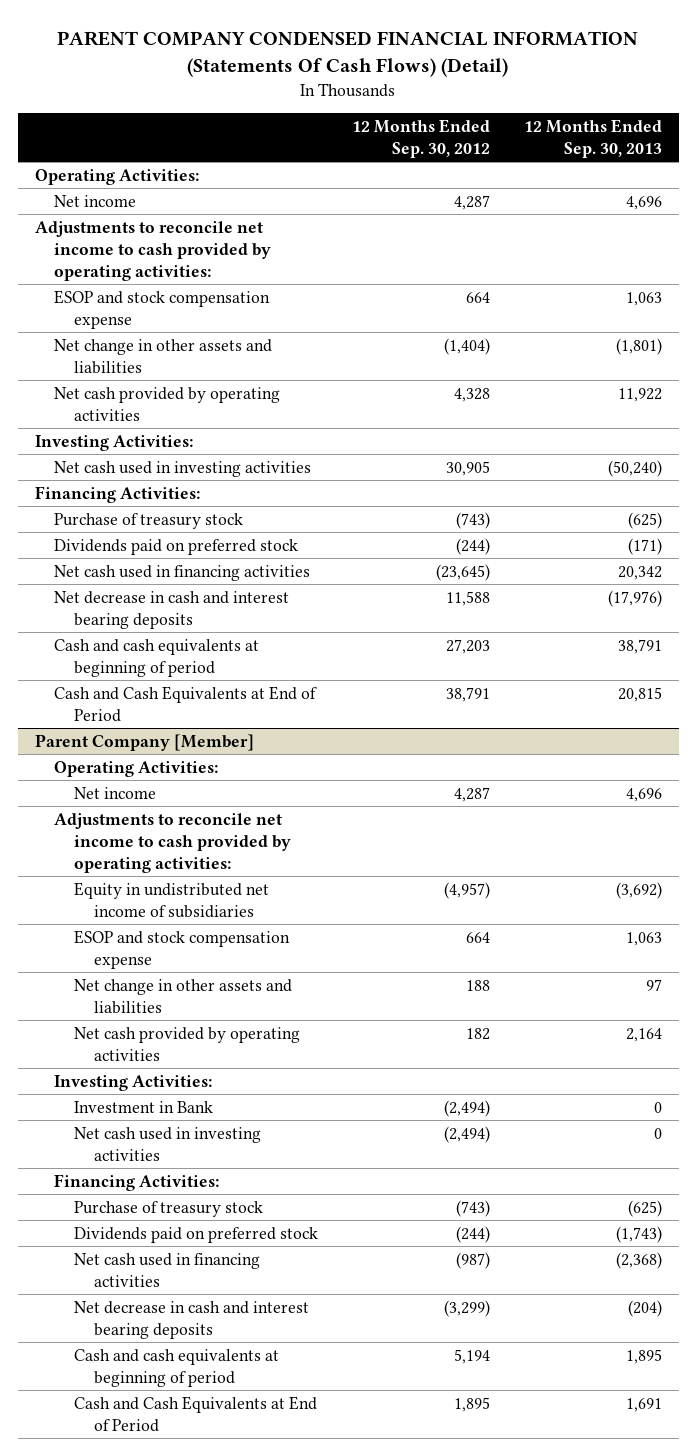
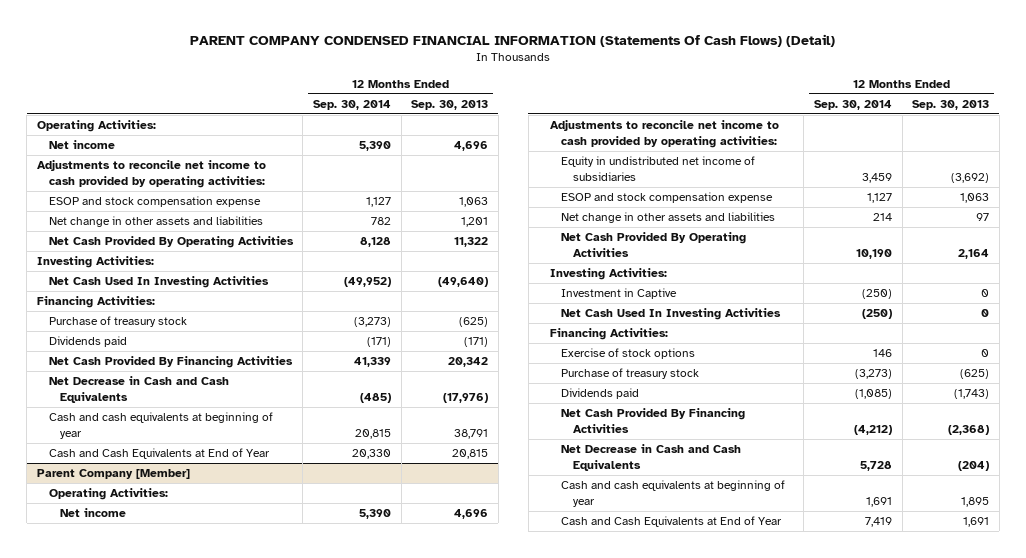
- | 12 Months Ended Sep. 30, 2012 | 12 Months Ended Sep. 30, 2013
+ | 12 Months Ended Sep. 30, 2014 | 12 Months Ended Sep. 30, 2013
- Net change in other assets and liabilities | (1,404) | (1,801)
- Net cash provided by operating activities | 4,328 | 11,922
+ Net change in other assets and liabilities | 782 | 1,201
+ Net Cash Provided By Operating Activities | 8,128 | 11,322
- Net cash used in investing activities | 30,905 | (50,240)
+ Net Cash Used In Investing Activities | (49,952) | (49,640)
- Dividends paid on preferred stock | (244) | (171)
- Net cash used in financing activities | (23,645) | 20,342
- Net decrease in cash and interest bearing deposits | 11,588 | (17,976)
- Cash and cash equivalents at beginning of period | 27,203 | 38,791
- Cash and Cash Equivalents at End of Period | 38,791 | 20,815
+ Dividends paid | (171) | (171)
+ Net Cash Provided By Financing Activities | 41,339 | 20,342
+ Net Decrease in Cash and Cash Equivalents | (485) | (17,976)
+ Cash and cash equivalents at beginning of year | 20,815 | 38,791
+ Cash and Cash Equivalents at End of Year | 20,330 | 20,815
@ Parent Company [Member]
- Net cash provided by operating activities | 182 | 2,164
+ Net Cash Provided By Operating Activities | 10,190 | 2,164
- Investment in Bank | (2,494) | 0
- Net cash used in investing activities | (2,494) | 0
+ Investment in Captive | (250) | 0
+ Net Cash Used In Investing Activities | (250) | 0
+ Exercise of stock options | 146 | 0
- Dividends paid on preferred stock | (244) | (1,743)
- Net cash used in financing activities | (987) | (2,368)
- Net decrease in cash and interest bearing deposits | (3,299) | (204)
- Cash and cash equivalents at beginning of period | 5,194 | 1,895
- Cash and Cash Equivalents at End of Period | 1,895 | 1,691
+ Dividends paid | (1,085) | (1,743)
+ Net Cash Provided By Financing Activities | (4,212) | (2,368)
+ Net Decrease in Cash and Cash Equivalents | 5,728 | (204)
+ Cash and cash equivalents at beginning of year | 1,691 | 1,895
+ Cash and Cash Equivalents at End of Year | 7,419 | 1,691

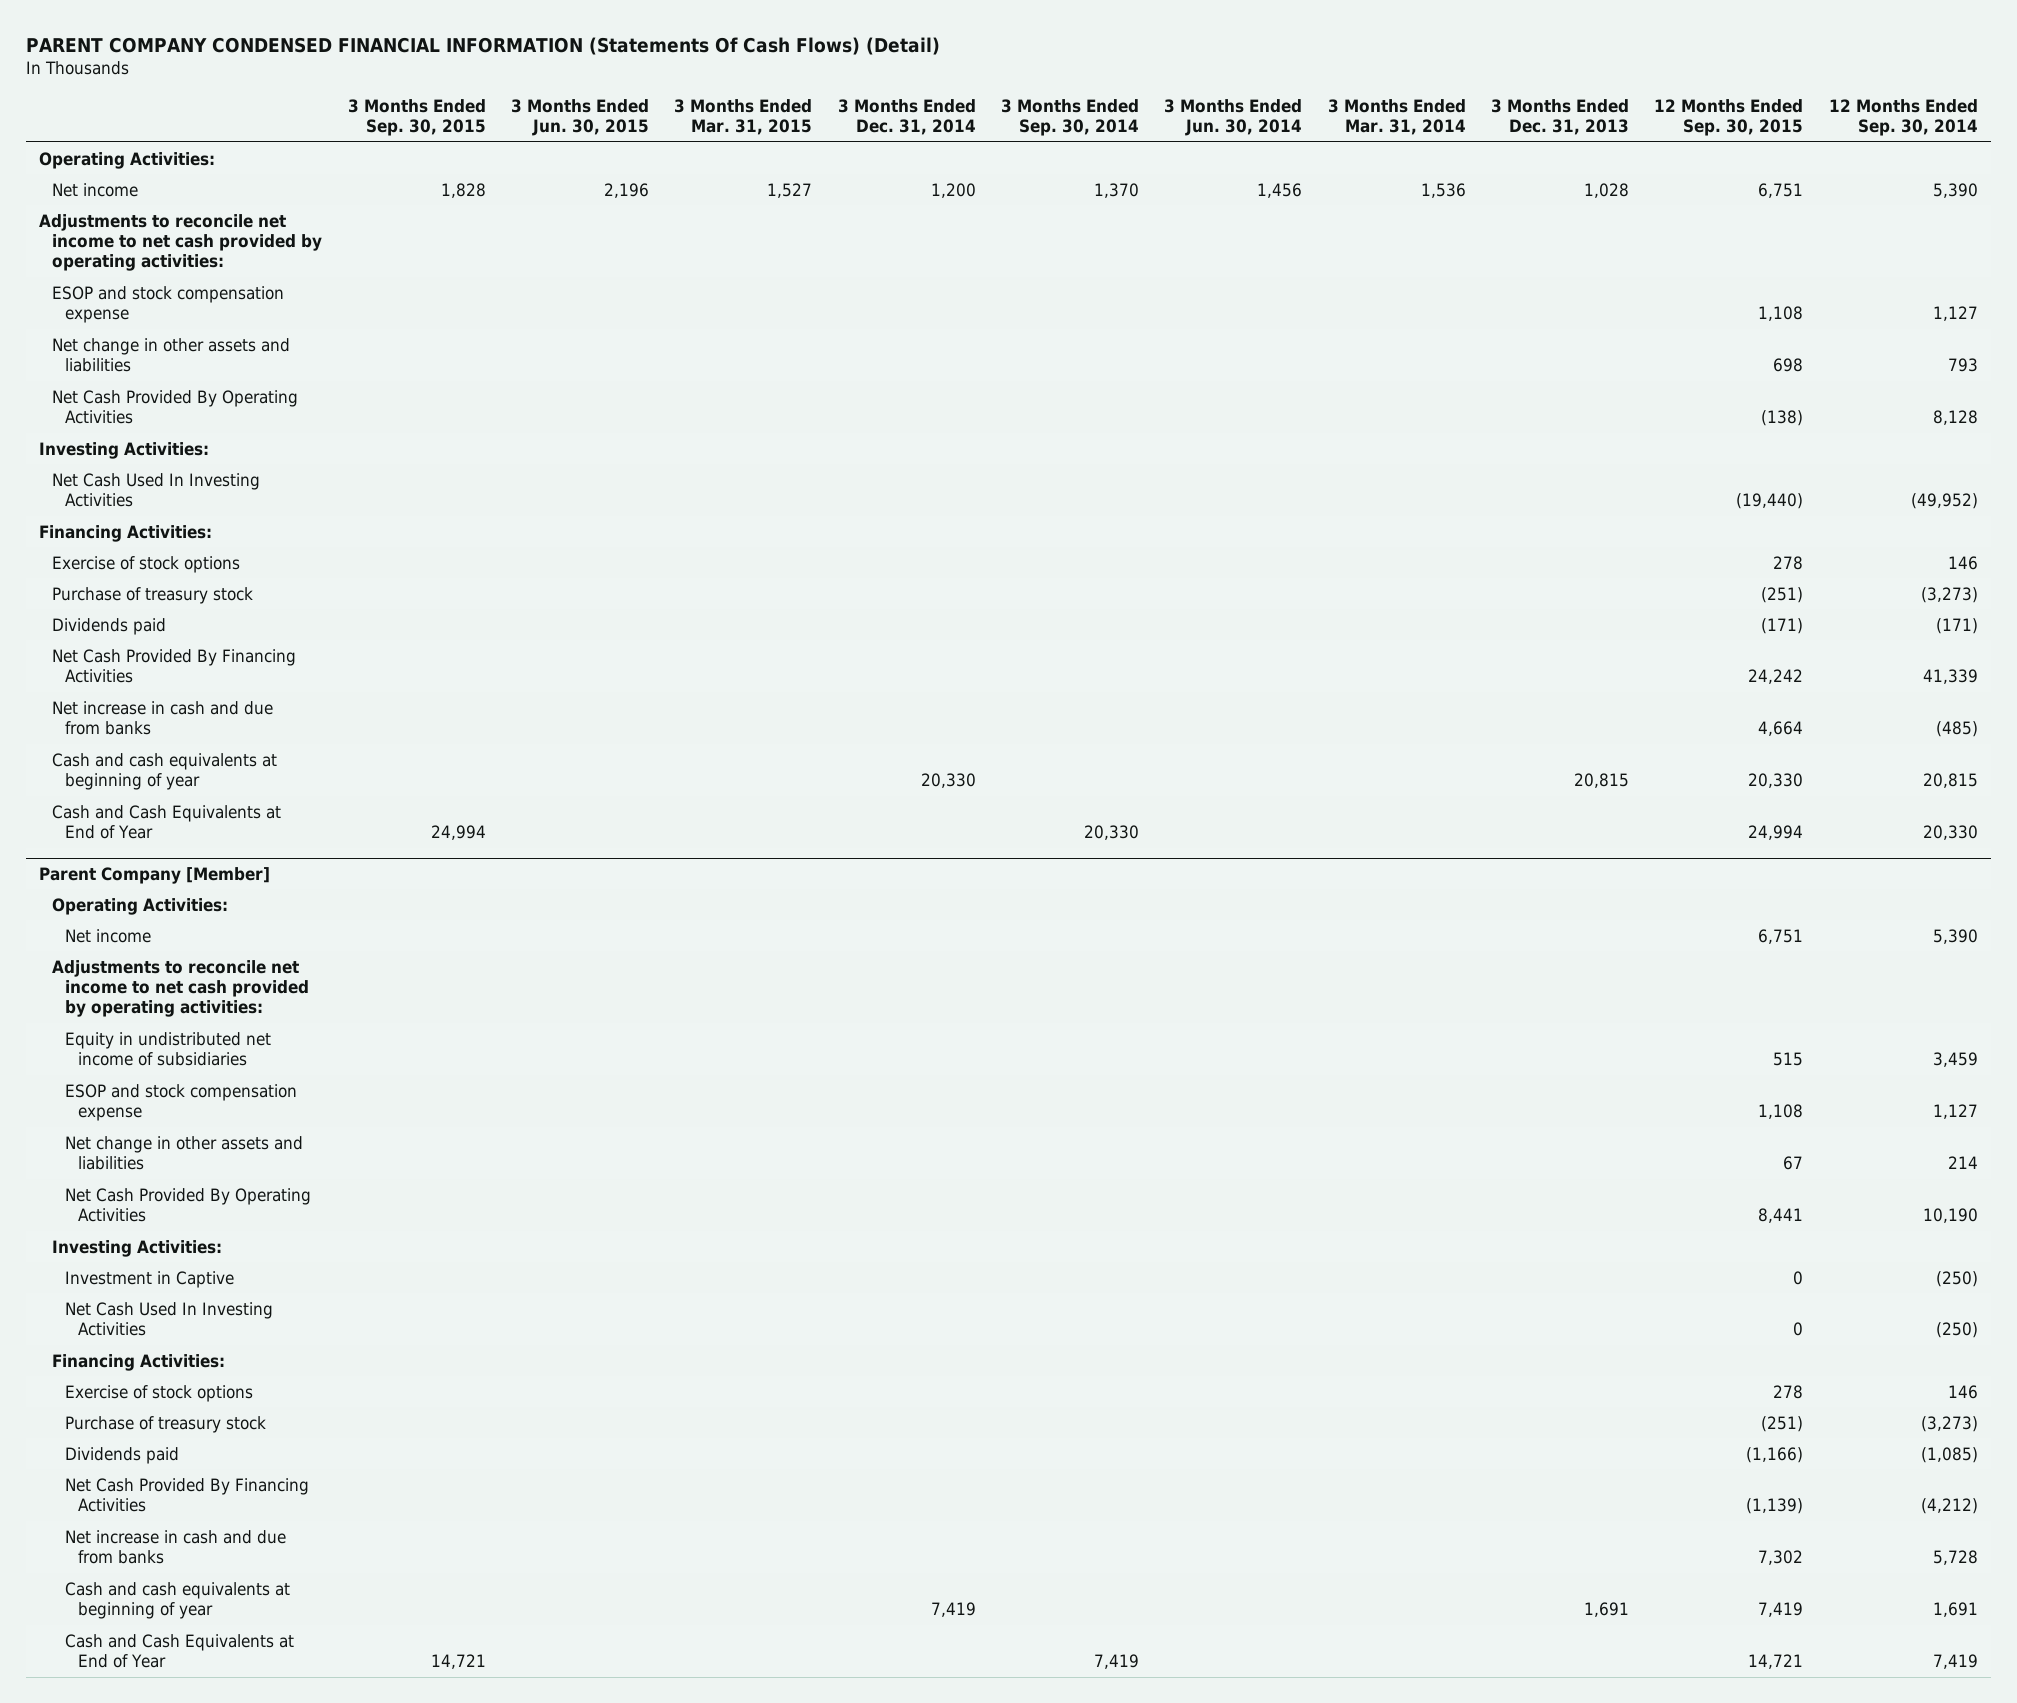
- | 12 Months Ended Sep. 30, 2014 | 12 Months Ended Sep. 30, 2013
+ | 3 Months Ended Sep. 30, 2015 | 3 Months Ended Jun. 30, 2015 | 3 Months Ended Mar. 31, 2015 | 3 Months Ended Dec. 31, 2014 | 3 Months Ended Sep. 30, 2014 | 3 Months Ended Jun. 30, 2014 | 3 Months Ended Mar. 31, 2014 | 3 Months Ended Dec. 31, 2013 | 12 Months Ended Sep. 30, 2015 | 12 Months Ended Sep. 30, 2014
- Adjustments to reconcile net income to cash provided by operating activities:
+ Adjustments to reconcile net income to net cash provided by operating activities:
- Net change in other assets and liabilities | 782 | 1,201
+ Net change in other assets and liabilities | | | | | | | | | 698 | 793
+ Exercise of stock options | | | | | | | | | 278 | 146
- Net Decrease in Cash and Cash Equivalents | (485) | (17,976)
+ Net increase in cash and due from banks | | | | | | | | | 4,664 | (485)
@ Parent Company [Member]
- Adjustments to reconcile net income to cash provided by operating activities:
+ Adjustments to reconcile net income to net cash provided by operating activities:
- Net Decrease in Cash and Cash Equivalents | 5,728 | (204)
+ Net increase in cash and due from banks | | | | | | | | | 7,302 | 5,728

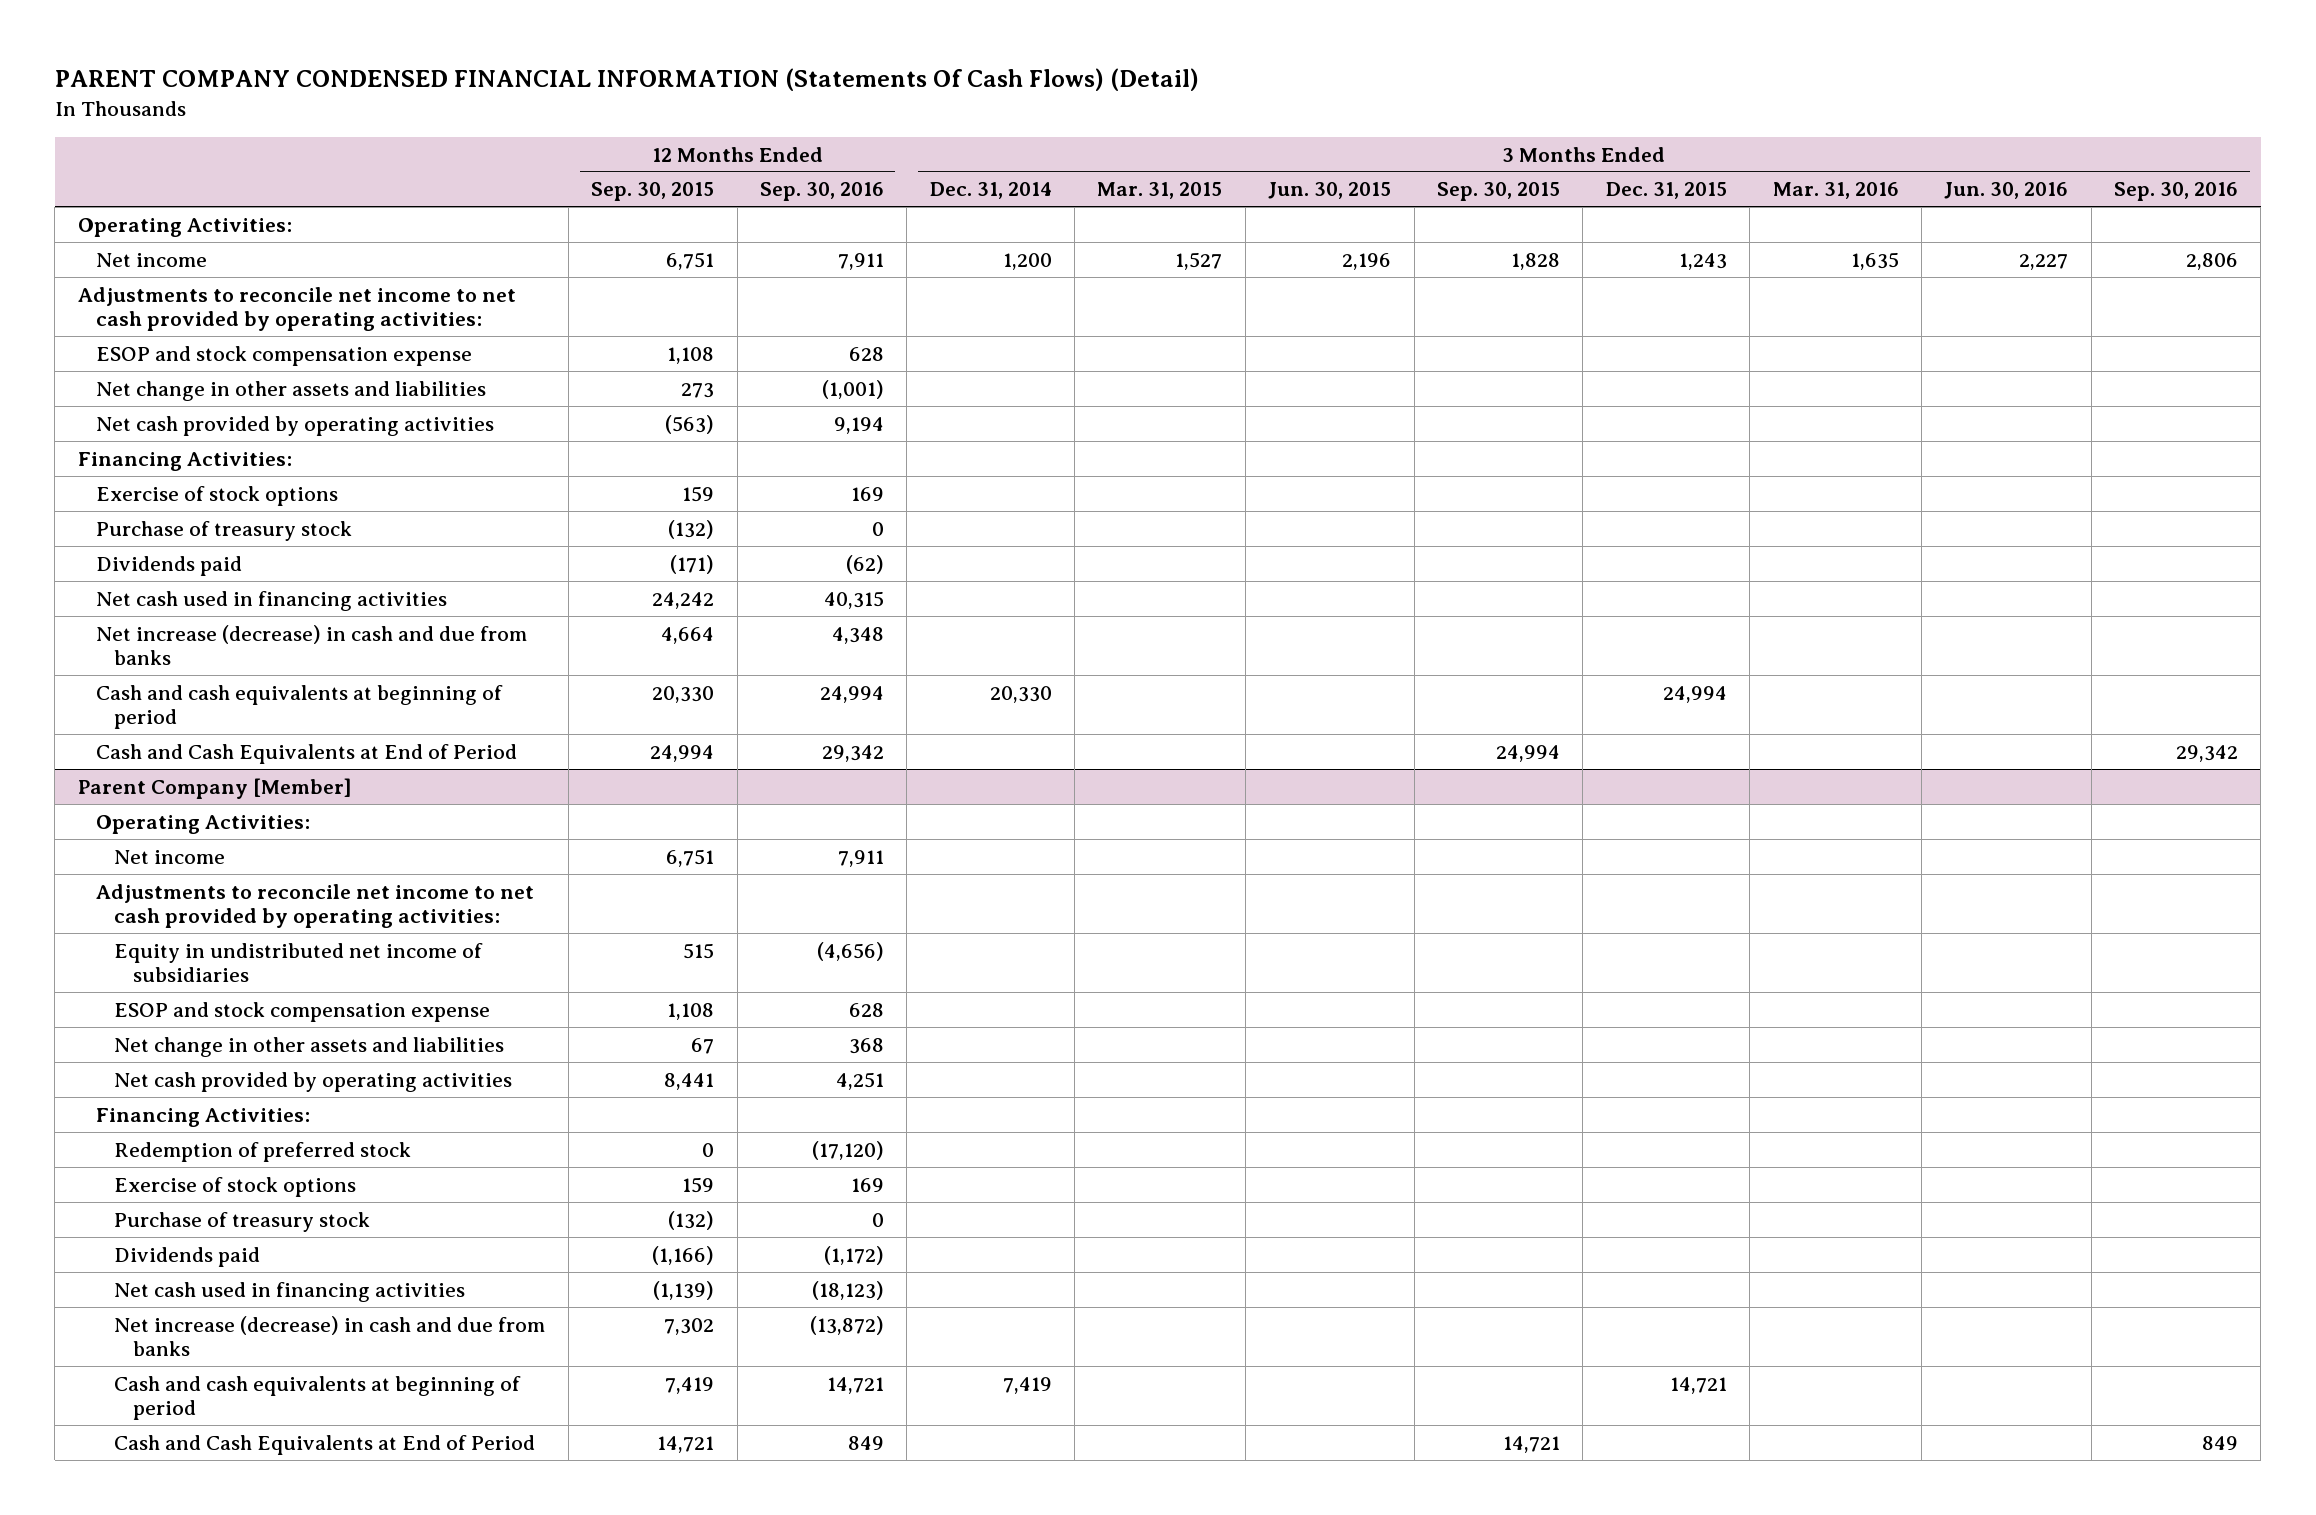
- | 3 Months Ended Sep. 30, 2015 | 3 Months Ended Jun. 30, 2015 | 3 Months Ended Mar. 31, 2015 | 3 Months Ended Dec. 31, 2014 | 3 Months Ended Sep. 30, 2014 | 3 Months Ended Jun. 30, 2014 | 3 Months Ended Mar. 31, 2014 | 3 Months Ended Dec. 31, 2013 | 12 Months Ended Sep. 30, 2015 | 12 Months Ended Sep. 30, 2014
+ | 12 Months Ended Sep. 30, 2015 | 12 Months Ended Sep. 30, 2016 | 3 Months Ended Dec. 31, 2014 | 3 Months Ended Mar. 31, 2015 | 3 Months Ended Jun. 30, 2015 | 3 Months Ended Sep. 30, 2015 | 3 Months Ended Dec. 31, 2015 | 3 Months Ended Mar. 31, 2016 | 3 Months Ended Jun. 30, 2016 | 3 Months Ended Sep. 30, 2016
- Net change in other assets and liabilities | | | | | | | | | 698 | 793
- Net Cash Provided By Operating Activities | | | | | | | | | (138) | 8,128
- Investing Activities:
- Net Cash Used In Investing Activities | | | | | | | | | (19,440) | (49,952)
+ Net change in other assets and liabilities | 273 | (1,001) | | | | | | | |
+ Net cash provided by operating activities | (563) | 9,194 | | | | | | | |
- Exercise of stock options | | | | | | | | | 278 | 146
- Purchase of treasury stock | | | | | | | | | (251) | (3,273)
+ Exercise of stock options | 159 | 169 | | | | | | | |
+ Purchase of treasury stock | (132) | 0 | | | | | | | |
- Net Cash Provided By Financing Activities | | | | | | | | | 24,242 | 41,339
- Net increase in cash and due from banks | | | | | | | | | 4,664 | (485)
- Cash and cash equivalents at beginning of year | | | | 20,330 | | | | 20,815 | 20,330 | 20,815
- Cash and Cash Equivalents at End of Year | 24,994 | | | | 20,330 | | | | 24,994 | 20,330
+ Net cash used in financing activities | 24,242 | 40,315 | | | | | | | |
+ Net increase (decrease) in cash and due from banks | 4,664 | 4,348 | | | | | | | |
+ Cash and cash equivalents at beginning of period | 20,330 | 24,994 | 20,330 | | | | 24,994 | | |
+ Cash and Cash Equivalents at End of Period | 24,994 | 29,342 | | | | 24,994 | | | | 29,342
@ Parent Company [Member]
- Net Cash Provided By Operating Activities | | | | | | | | | 8,441 | 10,190
- Investing Activities:
- Investment in Captive | | | | | | | | | 0 | (250)
- Net Cash Used In Investing Activities | | | | | | | | | 0 | (250)
+ Net cash provided by operating activities | 8,441 | 4,251 | | | | | | | |
- Exercise of stock options | | | | | | | | | 278 | 146
- Purchase of treasury stock | | | | | | | | | (251) | (3,273)
+ Redemption of preferred stock | 0 | (17,120) | | | | | | | |
+ Exercise of stock options | 159 | 169 | | | | | | | |
+ Purchase of treasury stock | (132) | 0 | | | | | | | |
- Net Cash Provided By Financing Activities | | | | | | | | | (1,139) | (4,212)
- Net increase in cash and due from banks | | | | | | | | | 7,302 | 5,728
- Cash and cash equivalents at beginning of year | | | | 7,419 | | | | 1,691 | 7,419 | 1,691
- Cash and Cash Equivalents at End of Year | 14,721 | | | | 7,419 | | | | 14,721 | 7,419
+ Net cash used in financing activities | (1,139) | (18,123) | | | | | | | |
+ Net increase (decrease) in cash and due from banks | 7,302 | (13,872) | | | | | | | |
+ Cash and cash equivalents at beginning of period | 7,419 | 14,721 | 7,419 | | | | 14,721 | | |
+ Cash and Cash Equivalents at End of Period | 14,721 | 849 | | | | 14,721 | | | | 849

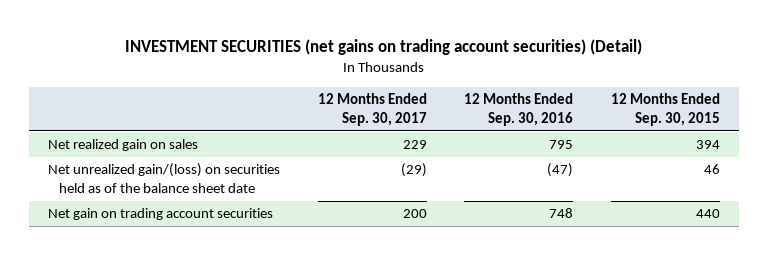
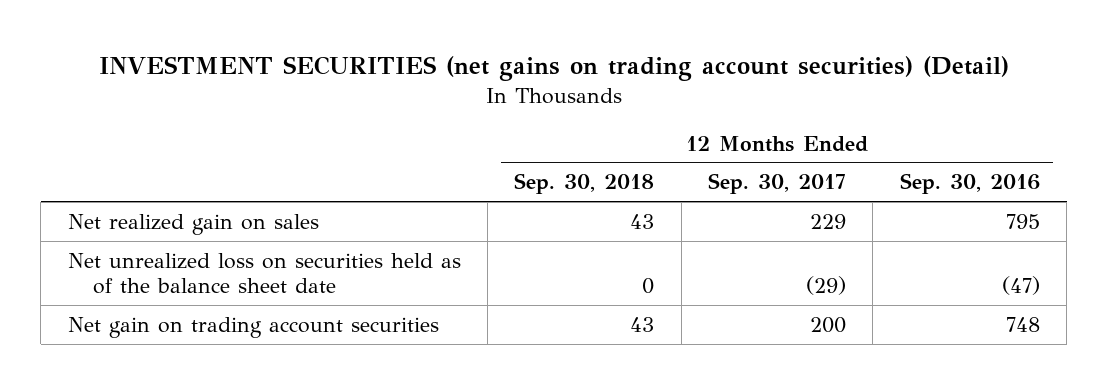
- | 12 Months Ended Sep. 30, 2017 | 12 Months Ended Sep. 30, 2016 | 12 Months Ended Sep. 30, 2015
+ | 12 Months Ended Sep. 30, 2018 | 12 Months Ended Sep. 30, 2017 | 12 Months Ended Sep. 30, 2016
- Net unrealized gain/(loss) on securities held as of the balance sheet date | (29) | (47) | 46
+ Net unrealized loss on securities held as of the balance sheet date | 0 | (29) | (47)

